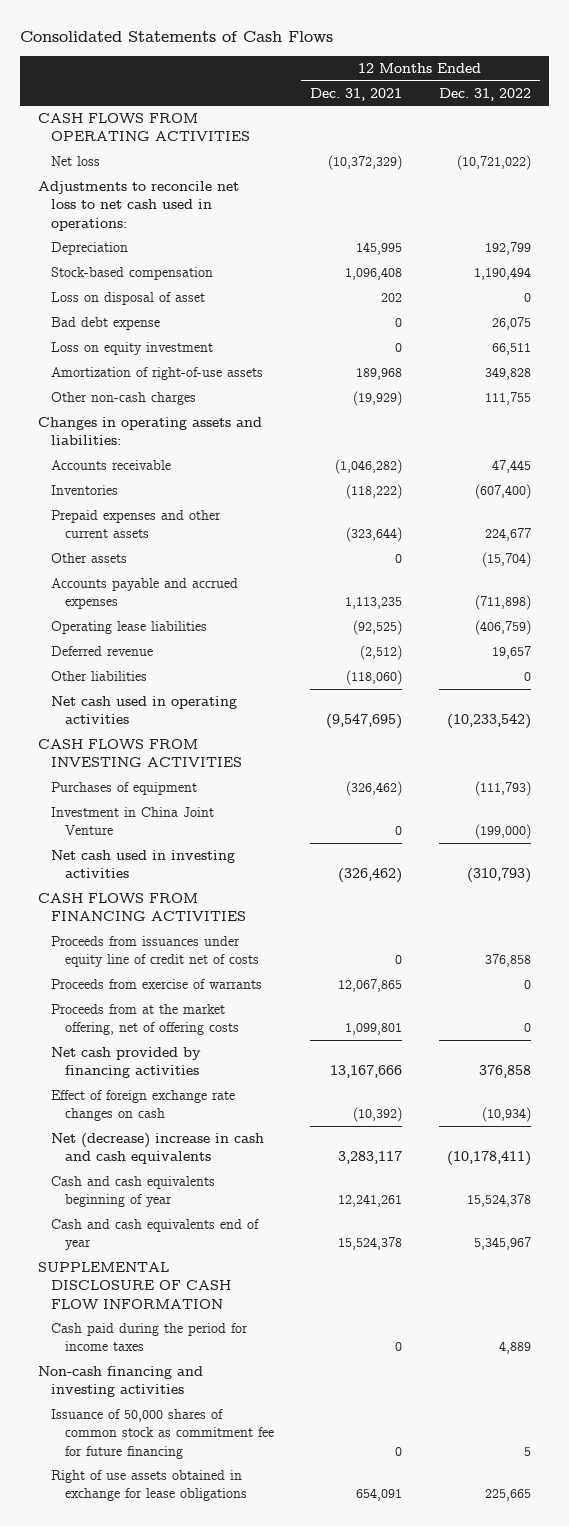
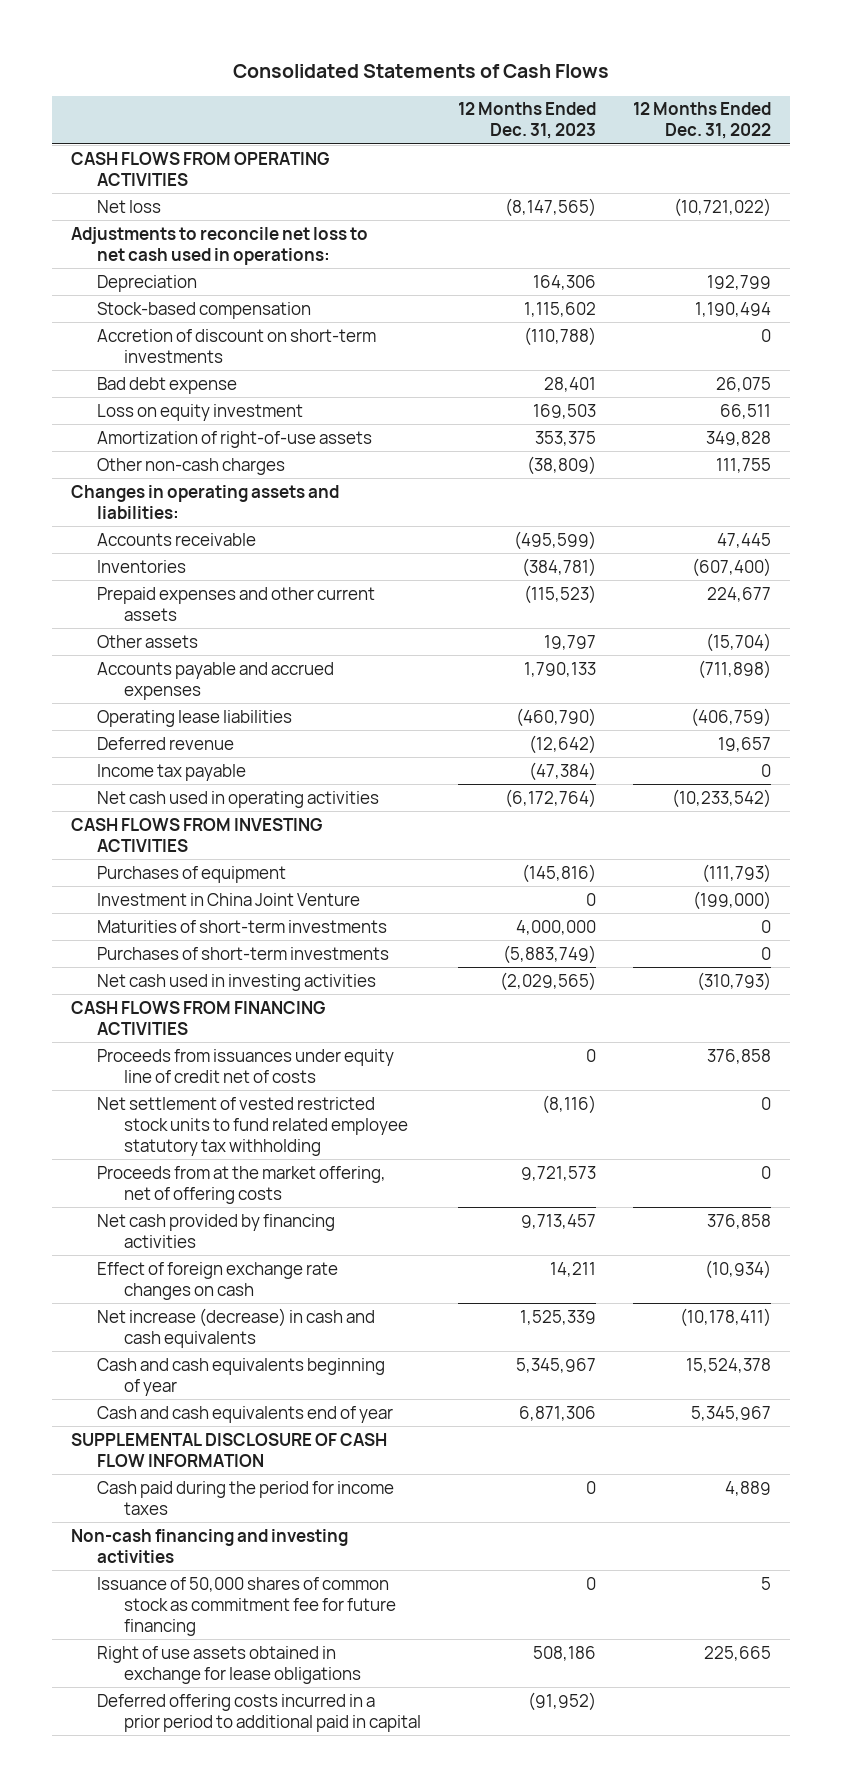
- | 12 Months Ended Dec. 31, 2021 | 12 Months Ended Dec. 31, 2022
+ | 12 Months Ended Dec. 31, 2023 | 12 Months Ended Dec. 31, 2022
- Loss on disposal of asset | 202 | 0
+ Accretion of discount on short-term investments | (110,788) | 0
- Other liabilities | (118,060) | 0
+ Income tax payable | (47,384) | 0
+ Maturities of short-term investments | 4,000,000 | 0
+ Purchases of short-term investments | (5,883,749) | 0
- Proceeds from exercise of warrants | 12,067,865 | 0
+ Net settlement of vested restricted stock units to fund related employee statutory tax withholding | (8,116) | 0
- Net (decrease) increase in cash and cash equivalents | 3,283,117 | (10,178,411)
+ Net increase (decrease) in cash and cash equivalents | 1,525,339 | (10,178,411)
+ Deferred offering costs incurred in a prior period to additional paid in capital | (91,952) |

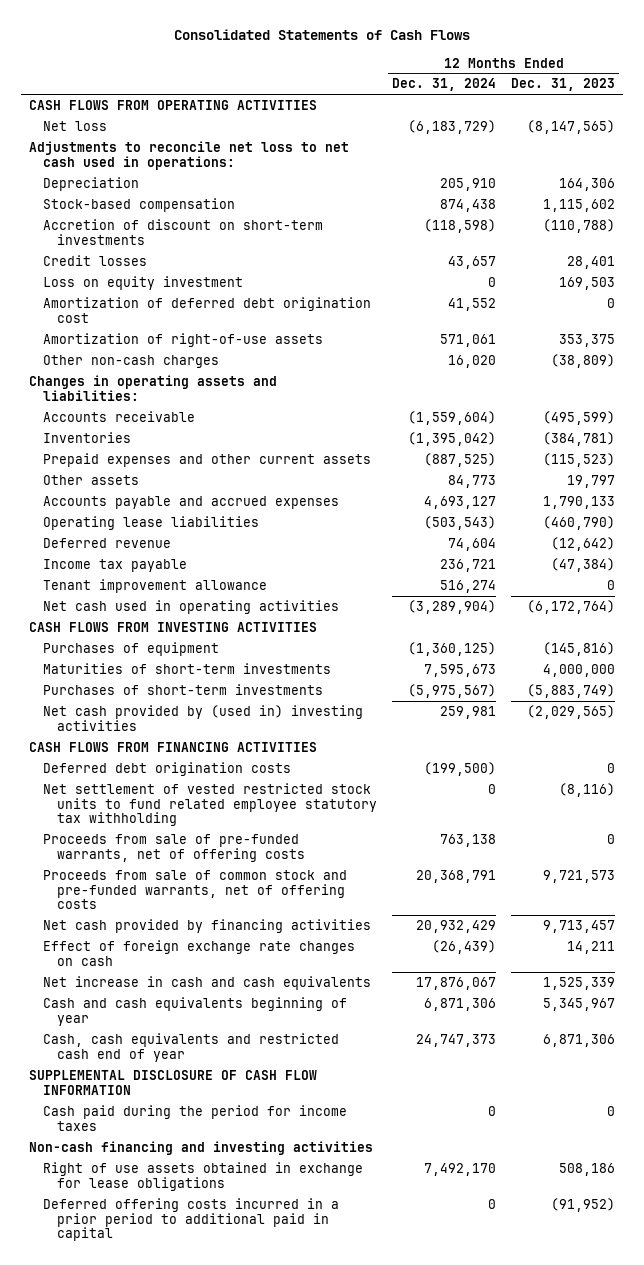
- | 12 Months Ended Dec. 31, 2023 | 12 Months Ended Dec. 31, 2022
+ | 12 Months Ended Dec. 31, 2024 | 12 Months Ended Dec. 31, 2023
- Bad debt expense | 28,401 | 26,075
+ Credit losses | 43,657 | 28,401
+ Amortization of deferred debt origination cost | 41,552 | 0
+ Tenant improvement allowance | 516,274 | 0
- Investment in China Joint Venture | 0 | (199,000)
- Net cash used in investing activities | (2,029,565) | (310,793)
+ Net cash provided by (used in) investing activities | 259,981 | (2,029,565)
- Proceeds from issuances under equity line of credit net of costs | 0 | 376,858
+ Deferred debt origination costs | (199,500) | 0
- Proceeds from at the market offering, net of offering costs | 9,721,573 | 0
+ Proceeds from sale of pre-funded warrants, net of offering costs | 763,138 | 0
+ Proceeds from sale of common stock and pre-funded warrants, net of offering costs | 20,368,791 | 9,721,573
- Net increase (decrease) in cash and cash equivalents | 1,525,339 | (10,178,411)
+ Net increase in cash and cash equivalents | 17,876,067 | 1,525,339
- Cash and cash equivalents end of year | 6,871,306 | 5,345,967
+ Cash, cash equivalents and restricted cash end of year | 24,747,373 | 6,871,306
- Issuance of 50,000 shares of common stock as commitment fee for future financing | 0 | 5

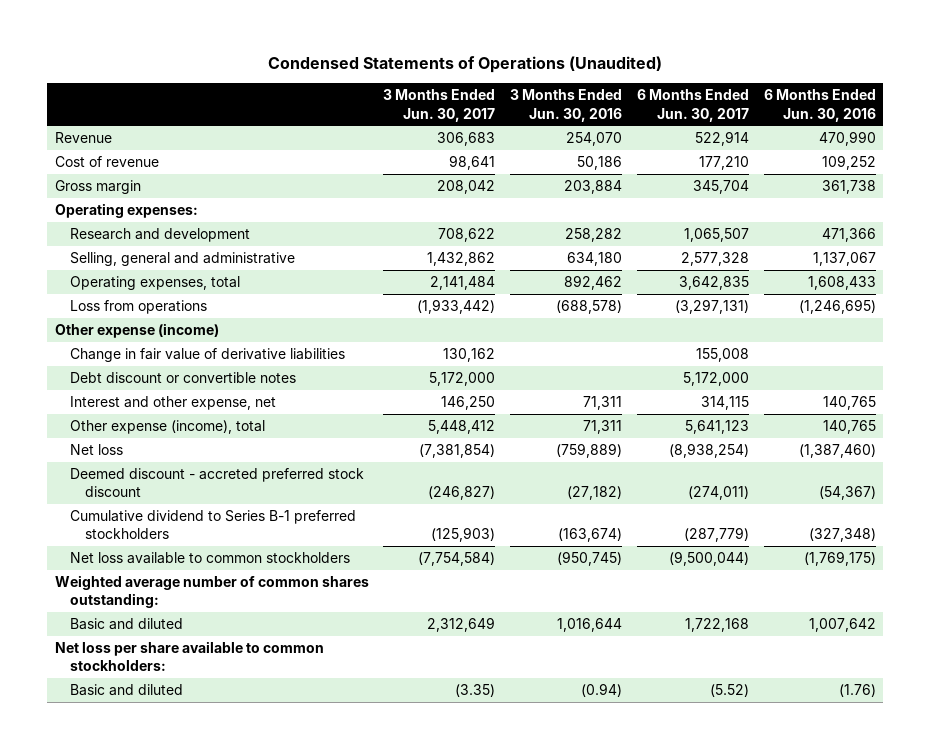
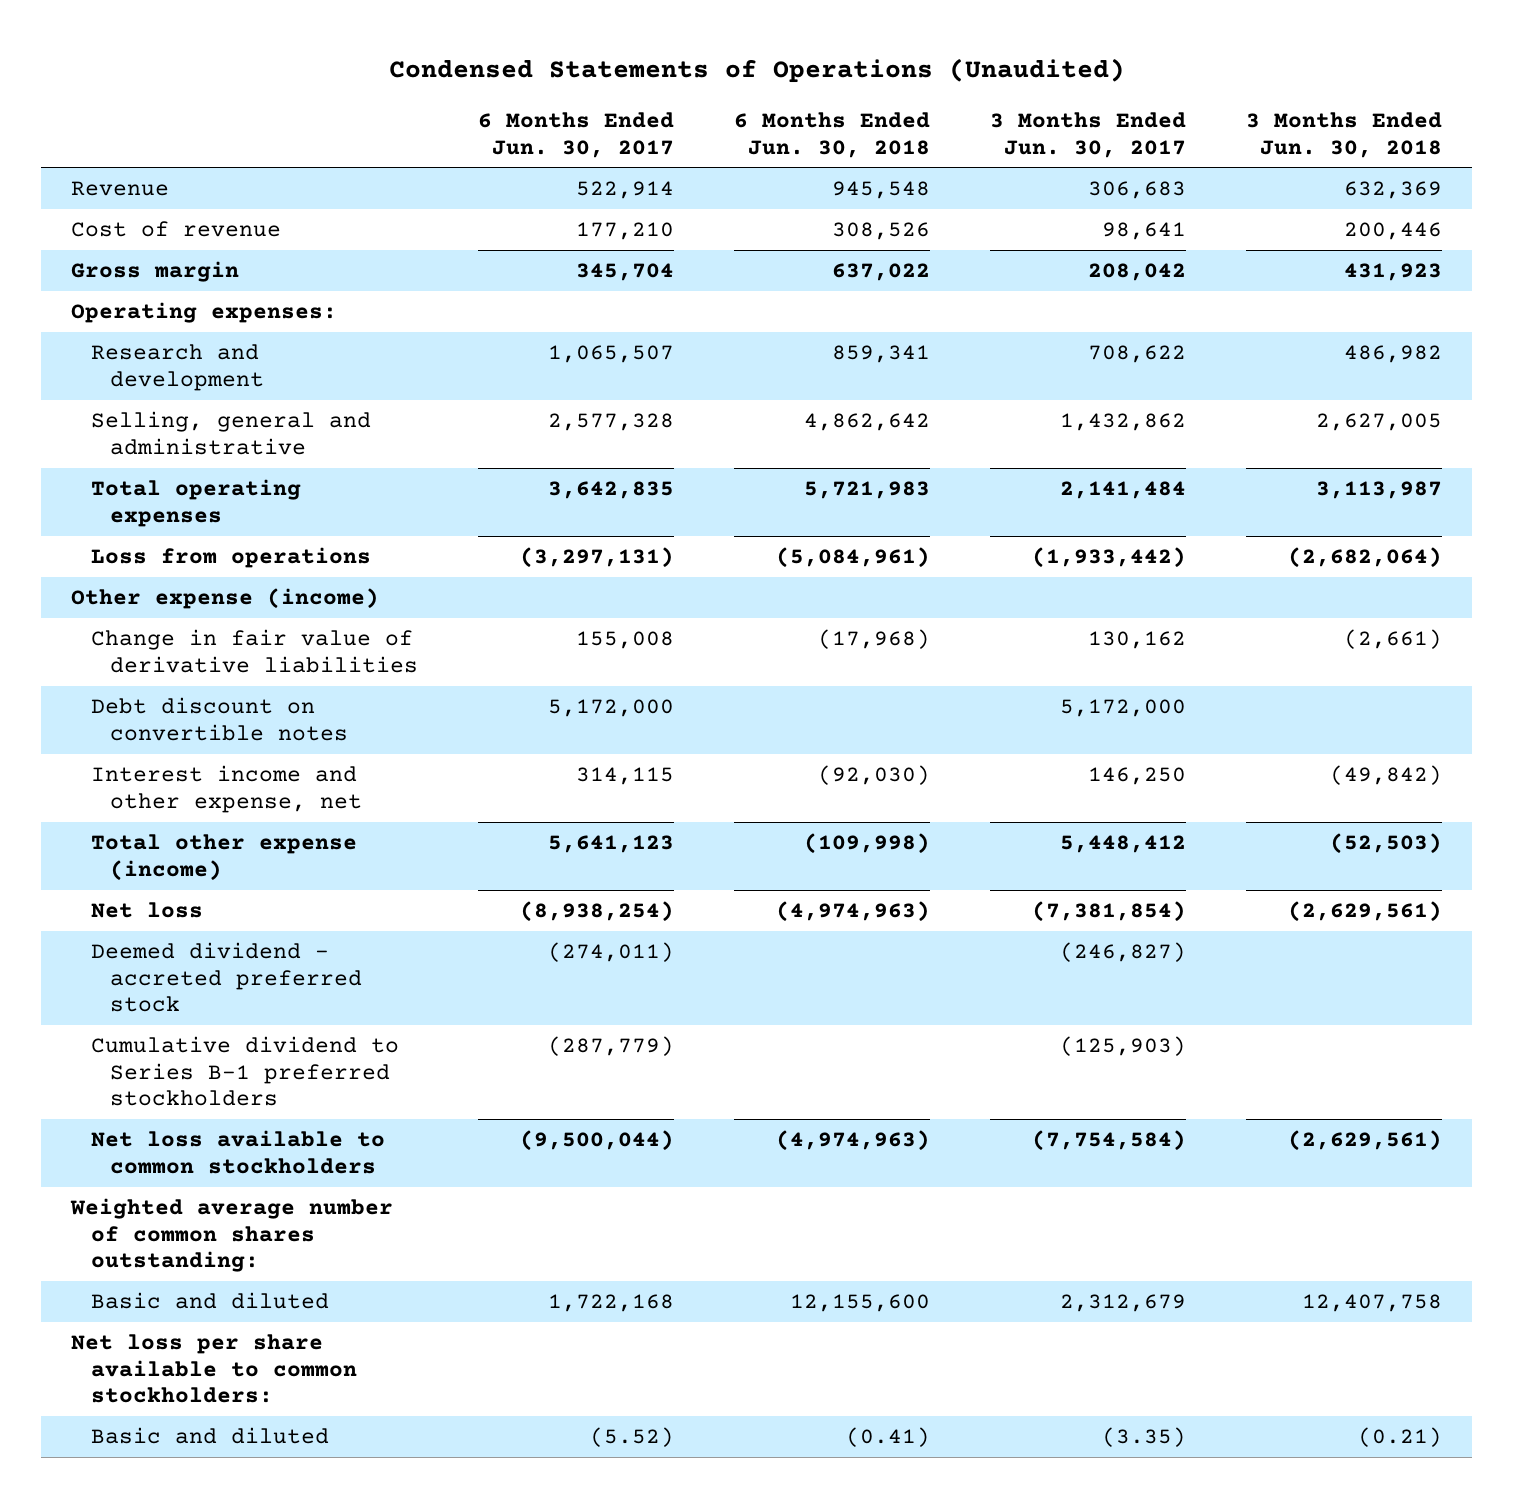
- | 3 Months Ended Jun. 30, 2017 | 3 Months Ended Jun. 30, 2016 | 6 Months Ended Jun. 30, 2017 | 6 Months Ended Jun. 30, 2016
+ | 6 Months Ended Jun. 30, 2017 | 6 Months Ended Jun. 30, 2018 | 3 Months Ended Jun. 30, 2017 | 3 Months Ended Jun. 30, 2018
- Operating expenses, total | 2,141,484 | 892,462 | 3,642,835 | 1,608,433
+ Total operating expenses | 3,642,835 | 5,721,983 | 2,141,484 | 3,113,987
- Debt discount or convertible notes | 5,172,000 | | 5,172,000 |
- Interest and other expense, net | 146,250 | 71,311 | 314,115 | 140,765
- Other expense (income), total | 5,448,412 | 71,311 | 5,641,123 | 140,765
+ Debt discount on convertible notes | 5,172,000 | | 5,172,000 |
+ Interest income and other expense, net | 314,115 | (92,030) | 146,250 | (49,842)
+ Total other expense (income) | 5,641,123 | (109,998) | 5,448,412 | (52,503)
- Deemed discount - accreted preferred stock discount | (246,827) | (27,182) | (274,011) | (54,367)
+ Deemed dividend - accreted preferred stock | (274,011) | | (246,827) |
- Basic and diluted | 2,312,649 | 1,016,644 | 1,722,168 | 1,007,642
+ Basic and diluted | 1,722,168 | 12,155,600 | 2,312,679 | 12,407,758

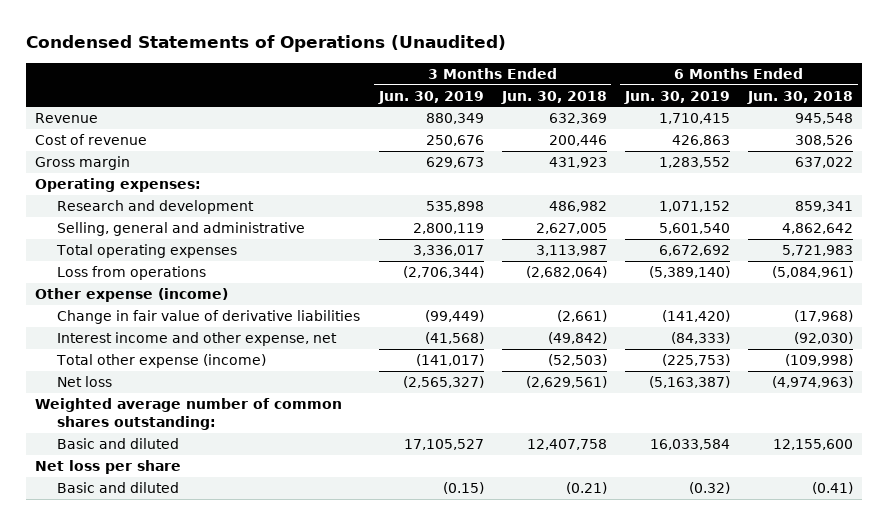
- | 6 Months Ended Jun. 30, 2017 | 6 Months Ended Jun. 30, 2018 | 3 Months Ended Jun. 30, 2017 | 3 Months Ended Jun. 30, 2018
+ | 3 Months Ended Jun. 30, 2019 | 3 Months Ended Jun. 30, 2018 | 6 Months Ended Jun. 30, 2019 | 6 Months Ended Jun. 30, 2018
- Debt discount on convertible notes | 5,172,000 | | 5,172,000 |
- Deemed dividend - accreted preferred stock | (274,011) | | (246,827) |
- Cumulative dividend to Series B-1 preferred stockholders | (287,779) | | (125,903) |
- Net loss available to common stockholders | (9,500,044) | (4,974,963) | (7,754,584) | (2,629,561)
- Net loss per share available to common stockholders:
+ Net loss per share

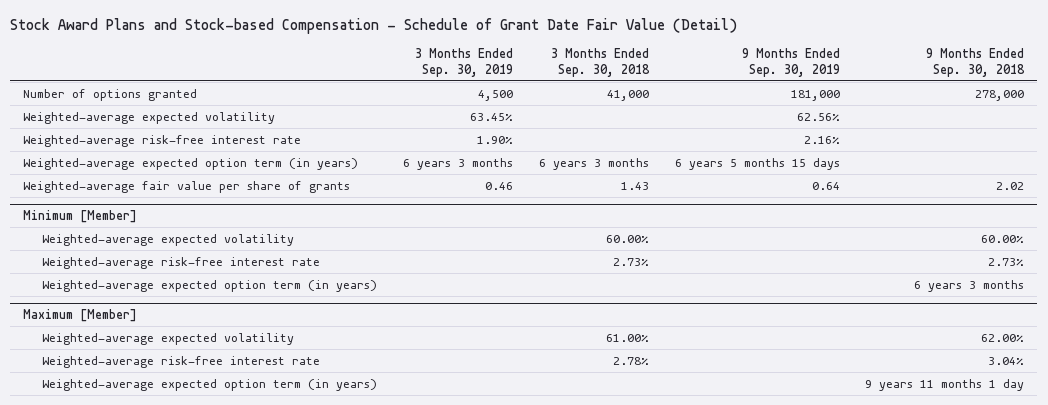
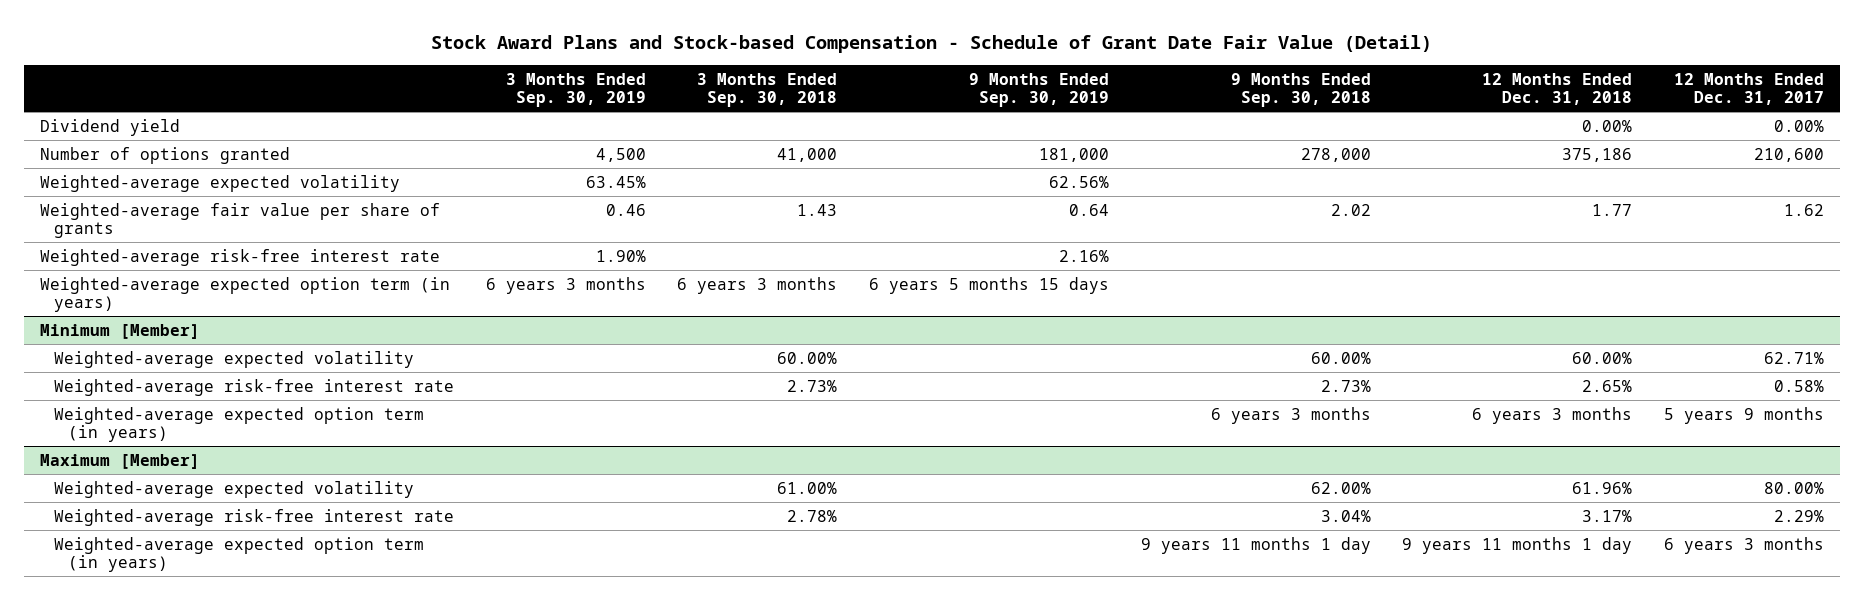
- | 3 Months Ended Sep. 30, 2019 | 3 Months Ended Sep. 30, 2018 | 9 Months Ended Sep. 30, 2019 | 9 Months Ended Sep. 30, 2018
+ | 3 Months Ended Sep. 30, 2019 | 3 Months Ended Sep. 30, 2018 | 9 Months Ended Sep. 30, 2019 | 9 Months Ended Sep. 30, 2018 | 12 Months Ended Dec. 31, 2018 | 12 Months Ended Dec. 31, 2017
+ Dividend yield | | | | | 0.00% | 0.00%
moved up: Weighted-average fair value per share of grants | 0.46 | 1.43 | 0.64 | 2.02 | 1.77 | 1.62

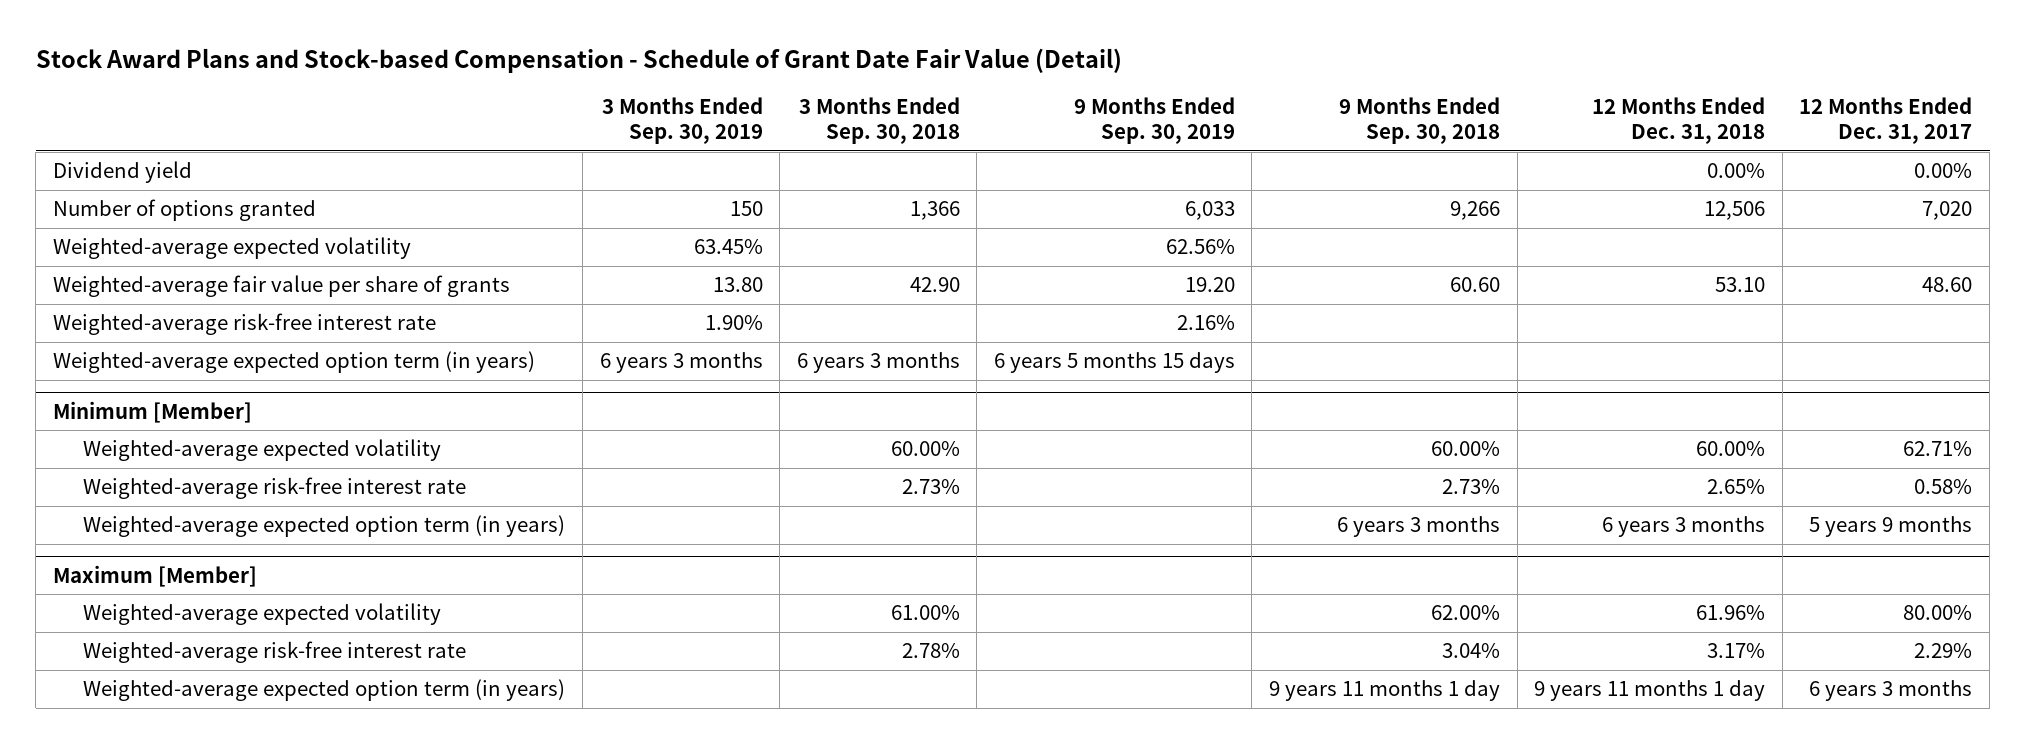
- Number of options granted | 4,500 | 41,000 | 181,000 | 278,000 | 375,186 | 210,600
+ Number of options granted | 150 | 1,366 | 6,033 | 9,266 | 12,506 | 7,020
- Weighted-average fair value per share of grants | 0.46 | 1.43 | 0.64 | 2.02 | 1.77 | 1.62
+ Weighted-average fair value per share of grants | 13.80 | 42.90 | 19.20 | 60.60 | 53.10 | 48.60

